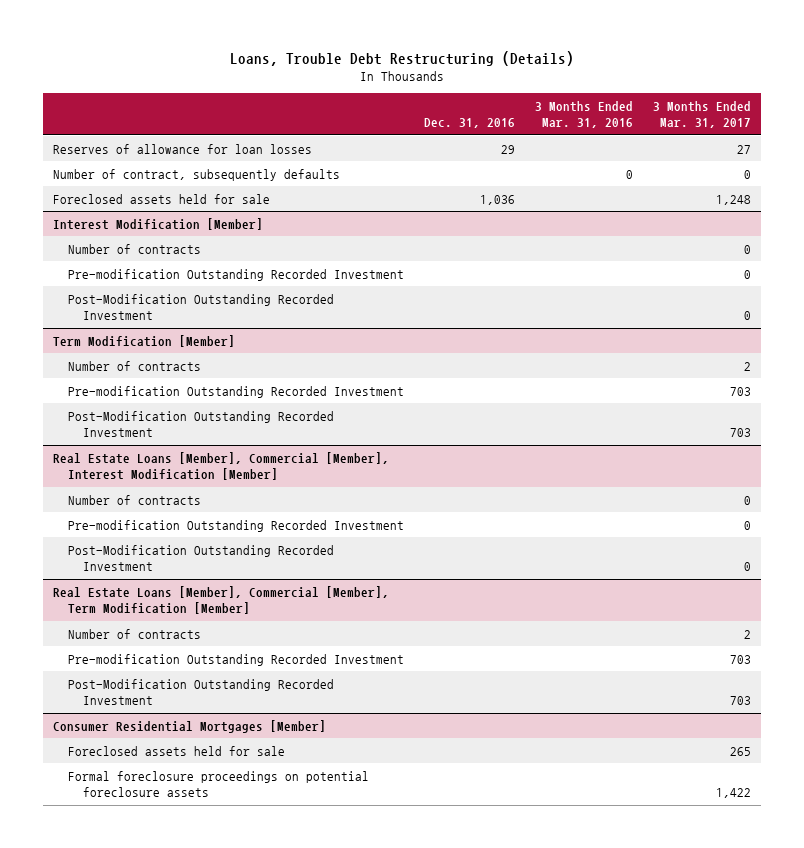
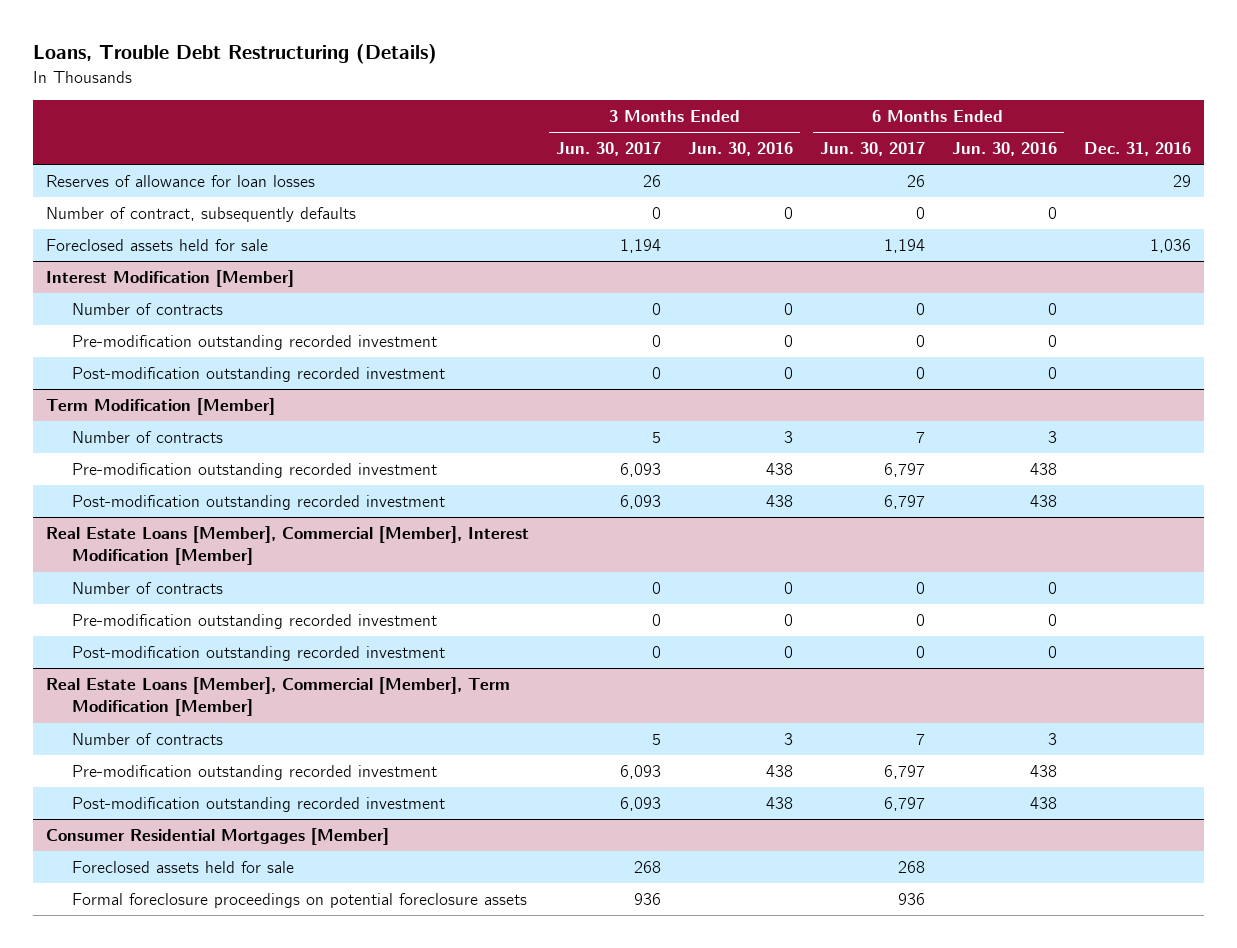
- | Dec. 31, 2016 | 3 Months Ended Mar. 31, 2016 | 3 Months Ended Mar. 31, 2017
+ | 3 Months Ended Jun. 30, 2017 | 3 Months Ended Jun. 30, 2016 | 6 Months Ended Jun. 30, 2017 | 6 Months Ended Jun. 30, 2016 | Dec. 31, 2016
@ Interest Modification [Member]
- Pre-modification Outstanding Recorded Investment | | | 0
- Post-Modification Outstanding Recorded Investment | | | 0
+ Pre-modification outstanding recorded investment | 0 | 0 | 0 | 0 |
+ Post-modification outstanding recorded investment | 0 | 0 | 0 | 0 |
@ Term Modification [Member]
- Pre-modification Outstanding Recorded Investment | | | 703
- Post-Modification Outstanding Recorded Investment | | | 703
+ Pre-modification outstanding recorded investment | 6,093 | 438 | 6,797 | 438 |
+ Post-modification outstanding recorded investment | 6,093 | 438 | 6,797 | 438 |
@ Real Estate Loans [Member], Commercial [Member], Interest Modification [Member]
- Pre-modification Outstanding Recorded Investment | | | 0
- Post-Modification Outstanding Recorded Investment | | | 0
+ Pre-modification outstanding recorded investment | 0 | 0 | 0 | 0 |
+ Post-modification outstanding recorded investment | 0 | 0 | 0 | 0 |
@ Real Estate Loans [Member], Commercial [Member], Term Modification [Member]
- Pre-modification Outstanding Recorded Investment | | | 703
- Post-Modification Outstanding Recorded Investment | | | 703
+ Pre-modification outstanding recorded investment | 6,093 | 438 | 6,797 | 438 |
+ Post-modification outstanding recorded investment | 6,093 | 438 | 6,797 | 438 |

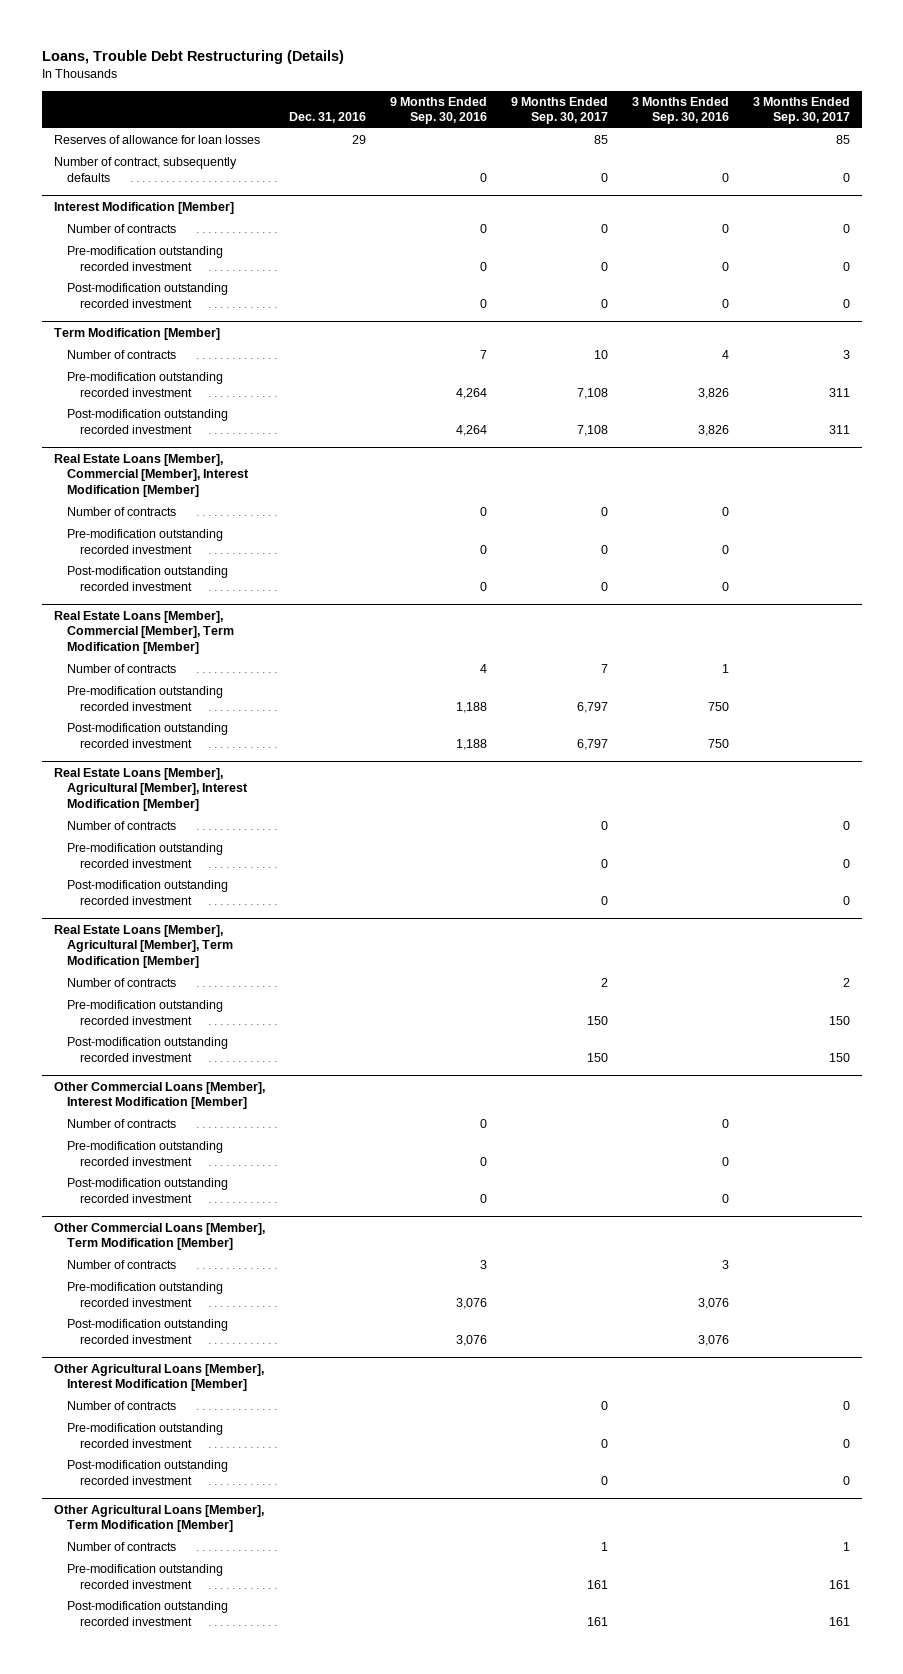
- | 3 Months Ended Jun. 30, 2017 | 3 Months Ended Jun. 30, 2016 | 6 Months Ended Jun. 30, 2017 | 6 Months Ended Jun. 30, 2016 | Dec. 31, 2016
+ | Dec. 31, 2016 | 9 Months Ended Sep. 30, 2016 | 9 Months Ended Sep. 30, 2017 | 3 Months Ended Sep. 30, 2016 | 3 Months Ended Sep. 30, 2017
- Foreclosed assets held for sale | 1,194 | | 1,194 | | 1,036
- Consumer Residential Mortgages [Member]
- Foreclosed assets held for sale | 268 | | 268 | |
- Formal foreclosure proceedings on potential foreclosure assets | 936 | | 936 | |
+ Real Estate Loans [Member], Agricultural [Member], Interest Modification [Member]
+ Number of contracts | | | 0 | | 0
+ Pre-modification outstanding recorded investment | | | 0 | | 0
+ Post-modification outstanding recorded investment | | | 0 | | 0
+ Real Estate Loans [Member], Agricultural [Member], Term Modification [Member]
+ Number of contracts | | | 2 | | 2
+ Pre-modification outstanding recorded investment | | | 150 | | 150
+ Post-modification outstanding recorded investment | | | 150 | | 150
+ Other Commercial Loans [Member], Interest Modification [Member]
+ Number of contracts | | 0 | | 0 |
+ Pre-modification outstanding recorded investment | | 0 | | 0 |
+ Post-modification outstanding recorded investment | | 0 | | 0 |
+ Other Commercial Loans [Member], Term Modification [Member]
+ Number of contracts | | 3 | | 3 |
+ Pre-modification outstanding recorded investment | | 3,076 | | 3,076 |
+ Post-modification outstanding recorded investment | | 3,076 | | 3,076 |
+ Other Agricultural Loans [Member], Interest Modification [Member]
+ Number of contracts | | | 0 | | 0
+ Pre-modification outstanding recorded investment | | | 0 | | 0
+ Post-modification outstanding recorded investment | | | 0 | | 0
+ Other Agricultural Loans [Member], Term Modification [Member]
+ Number of contracts | | | 1 | | 1
+ Pre-modification outstanding recorded investment | | | 161 | | 161
+ Post-modification outstanding recorded investment | | | 161 | | 161

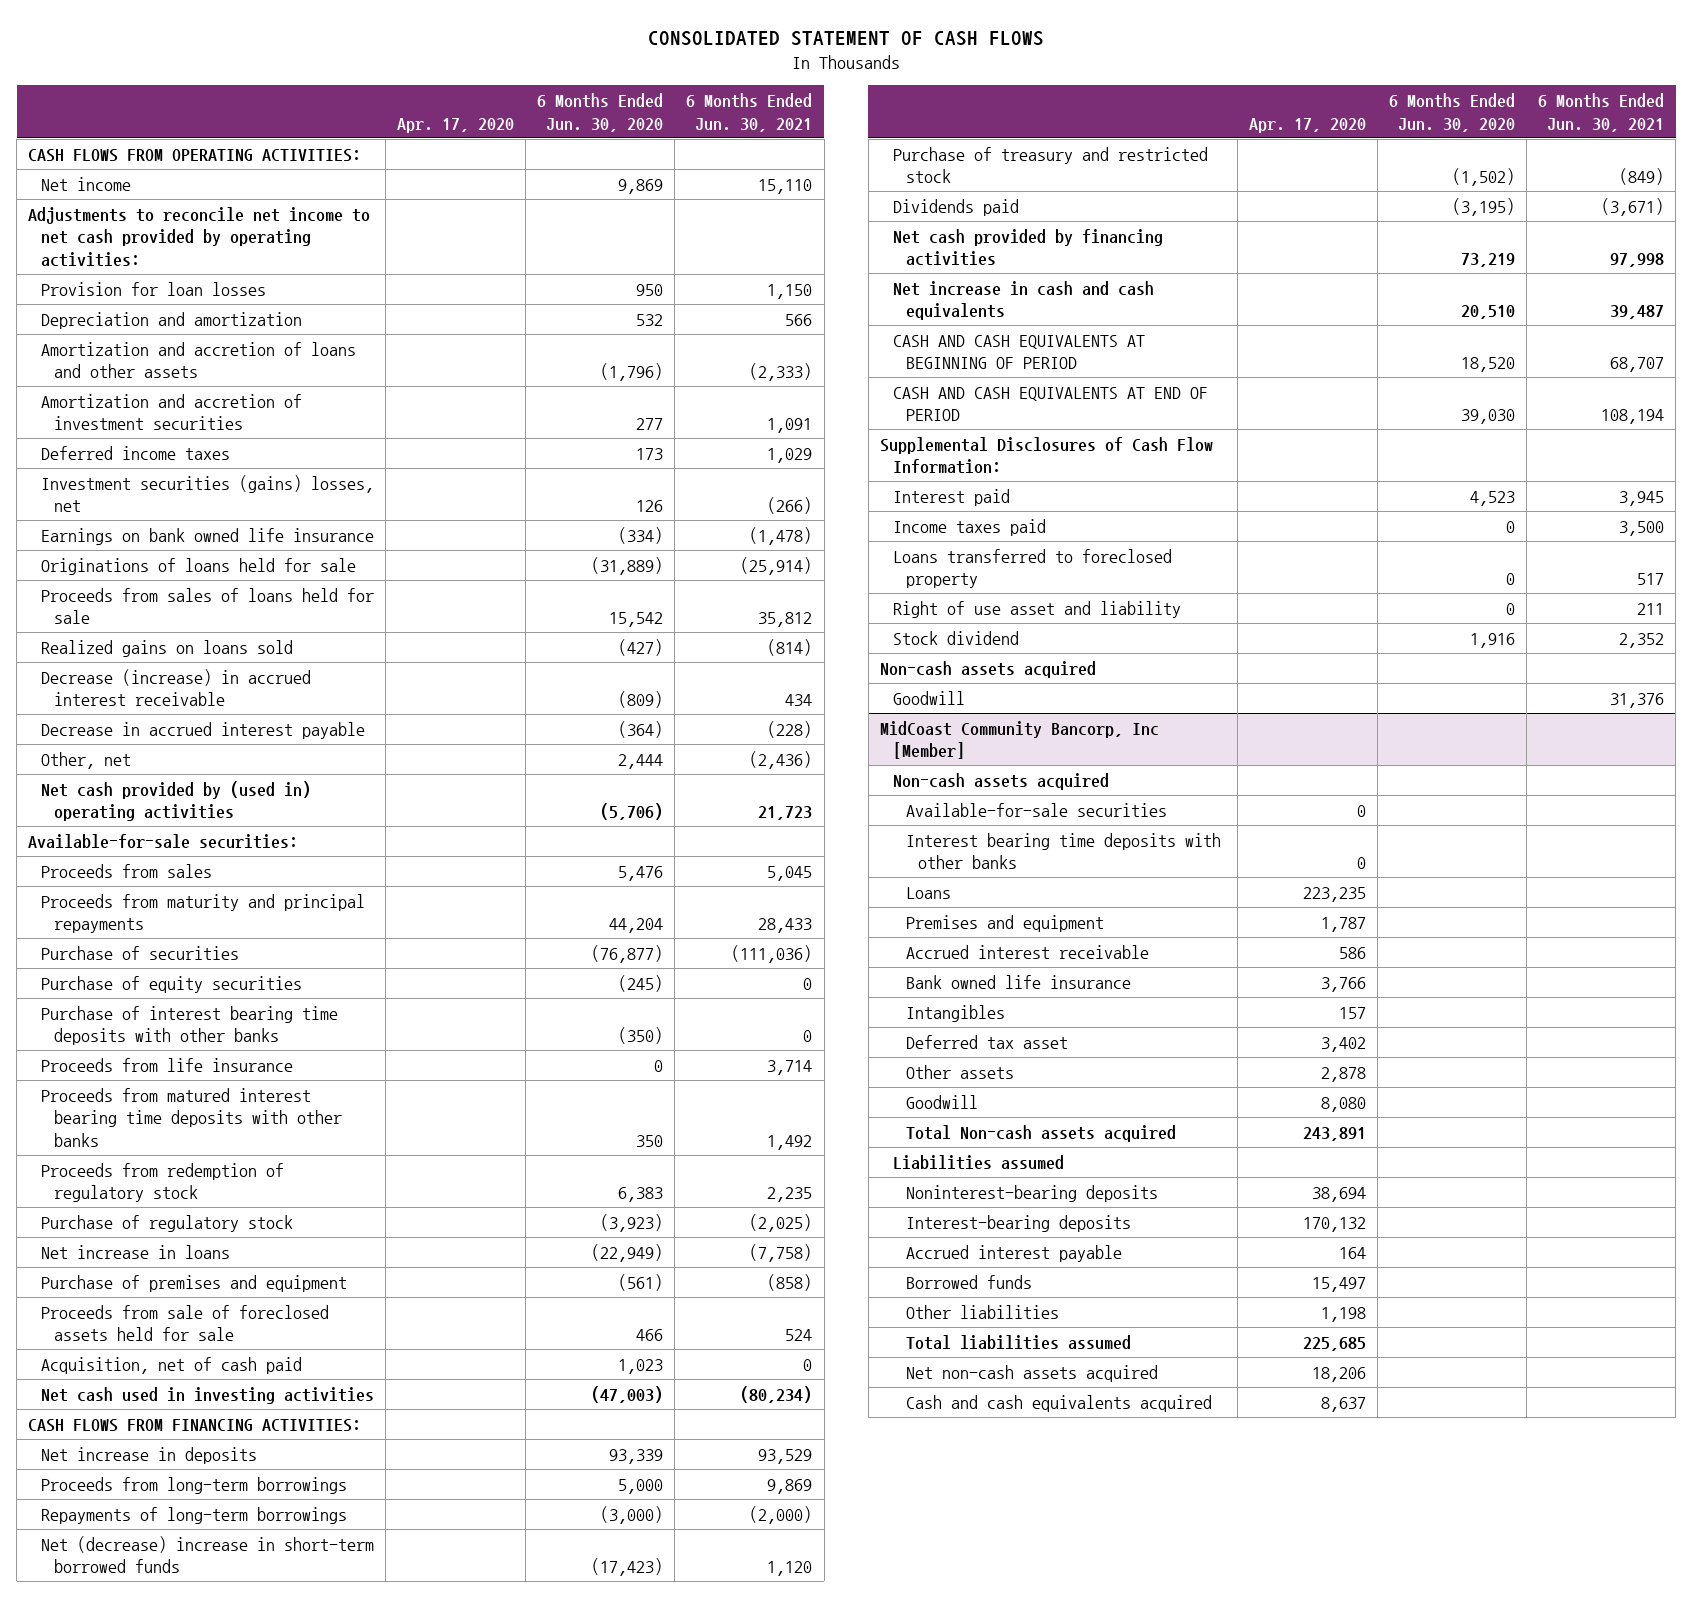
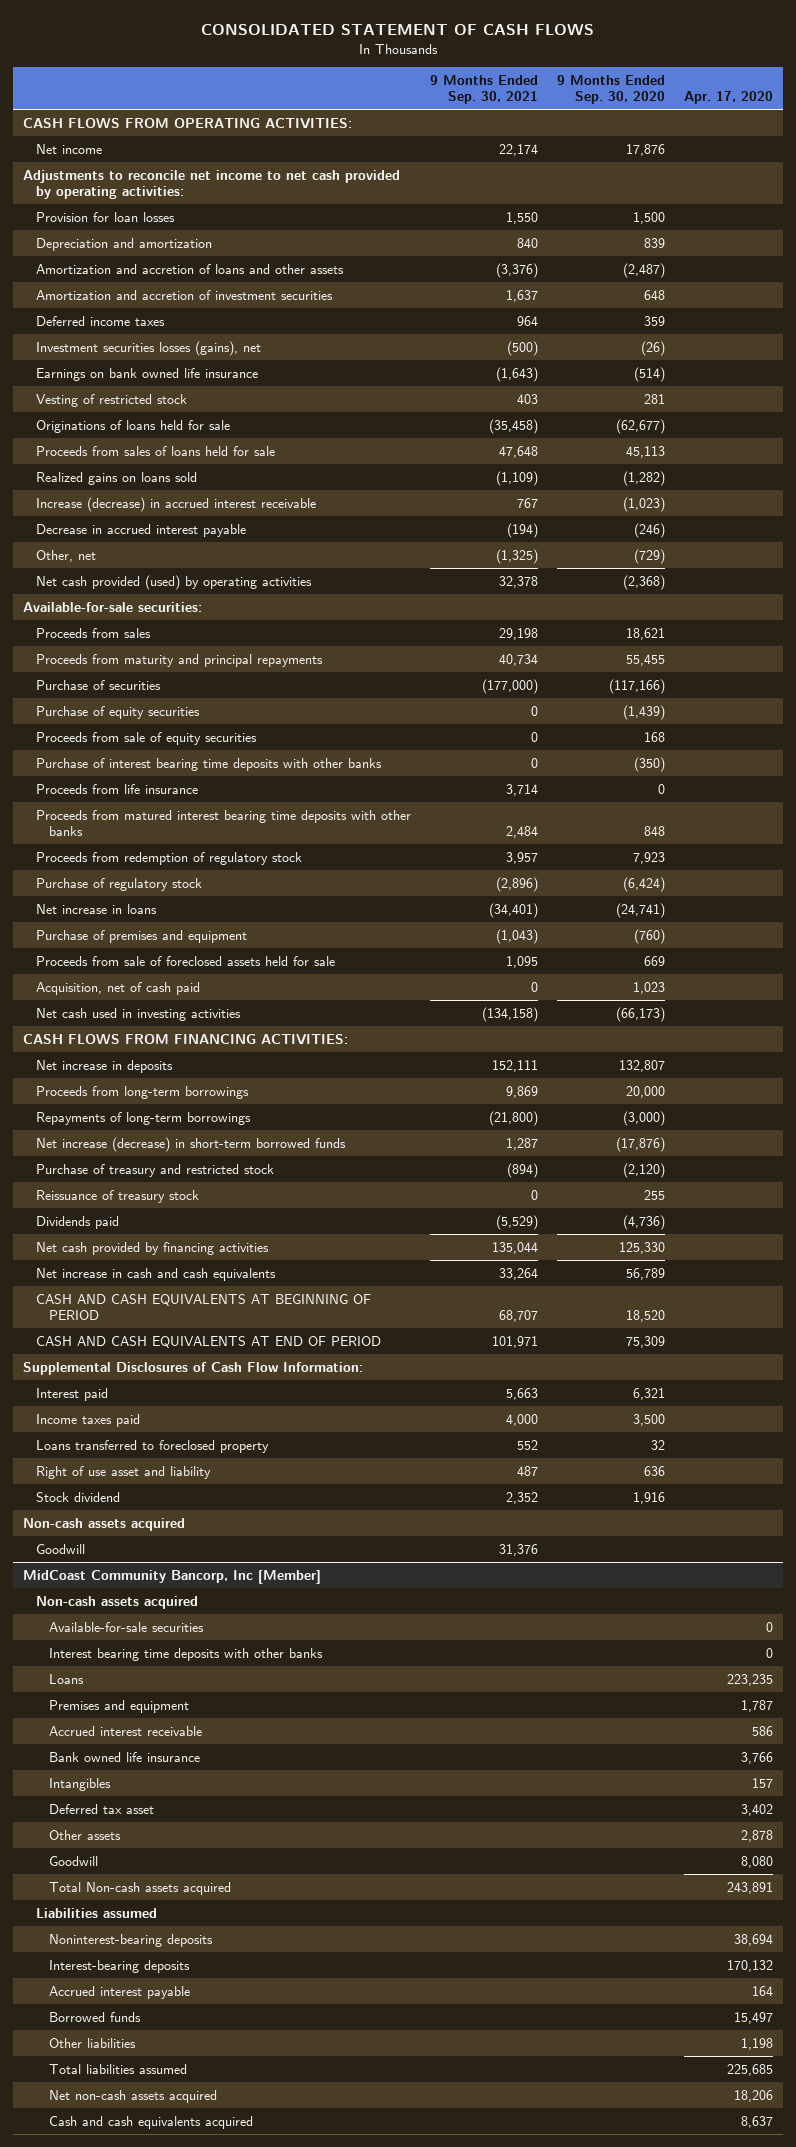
- | Apr. 17, 2020 | 6 Months Ended Jun. 30, 2020 | 6 Months Ended Jun. 30, 2021
+ | 9 Months Ended Sep. 30, 2021 | 9 Months Ended Sep. 30, 2020 | Apr. 17, 2020
- Investment securities (gains) losses, net | | 126 | (266)
+ Investment securities losses (gains), net | (500) | (26) |
+ Vesting of restricted stock | 403 | 281 |
- Decrease (increase) in accrued interest receivable | | (809) | 434
+ Increase (decrease) in accrued interest receivable | 767 | (1,023) |
- Net cash provided by (used in) operating activities | | (5,706) | 21,723
+ Net cash provided (used) by operating activities | 32,378 | (2,368) |
+ Proceeds from sale of equity securities | 0 | 168 |
- Net (decrease) increase in short-term borrowed funds | | (17,423) | 1,120
+ Net increase (decrease) in short-term borrowed funds | 1,287 | (17,876) |
+ Reissuance of treasury stock | 0 | 255 |

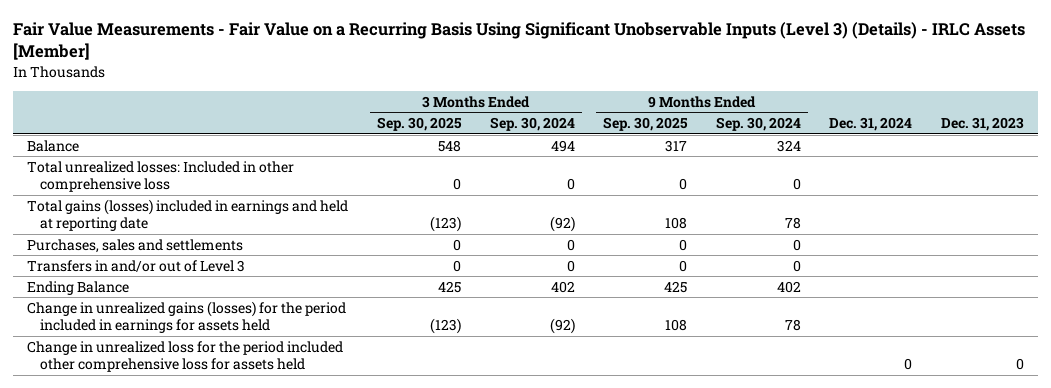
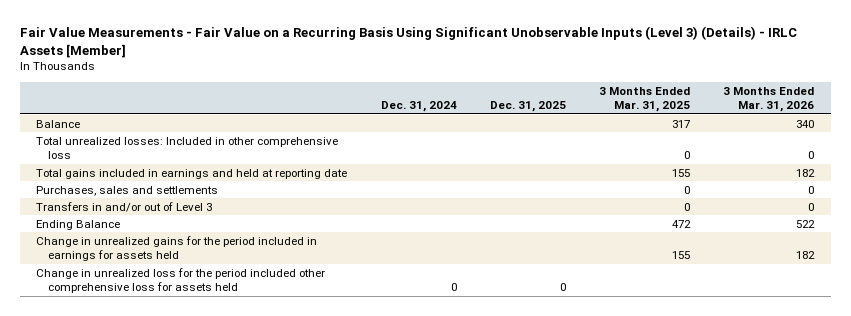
- | 3 Months Ended Sep. 30, 2025 | 3 Months Ended Sep. 30, 2024 | 9 Months Ended Sep. 30, 2025 | 9 Months Ended Sep. 30, 2024 | Dec. 31, 2024 | Dec. 31, 2023
+ | Dec. 31, 2024 | Dec. 31, 2025 | 3 Months Ended Mar. 31, 2025 | 3 Months Ended Mar. 31, 2026
- Total gains (losses) included in earnings and held at reporting date | (123) | (92) | 108 | 78 | |
+ Total gains included in earnings and held at reporting date | | | 155 | 182
- Change in unrealized gains (losses) for the period included in earnings for assets held | (123) | (92) | 108 | 78 | |
+ Change in unrealized gains for the period included in earnings for assets held | | | 155 | 182

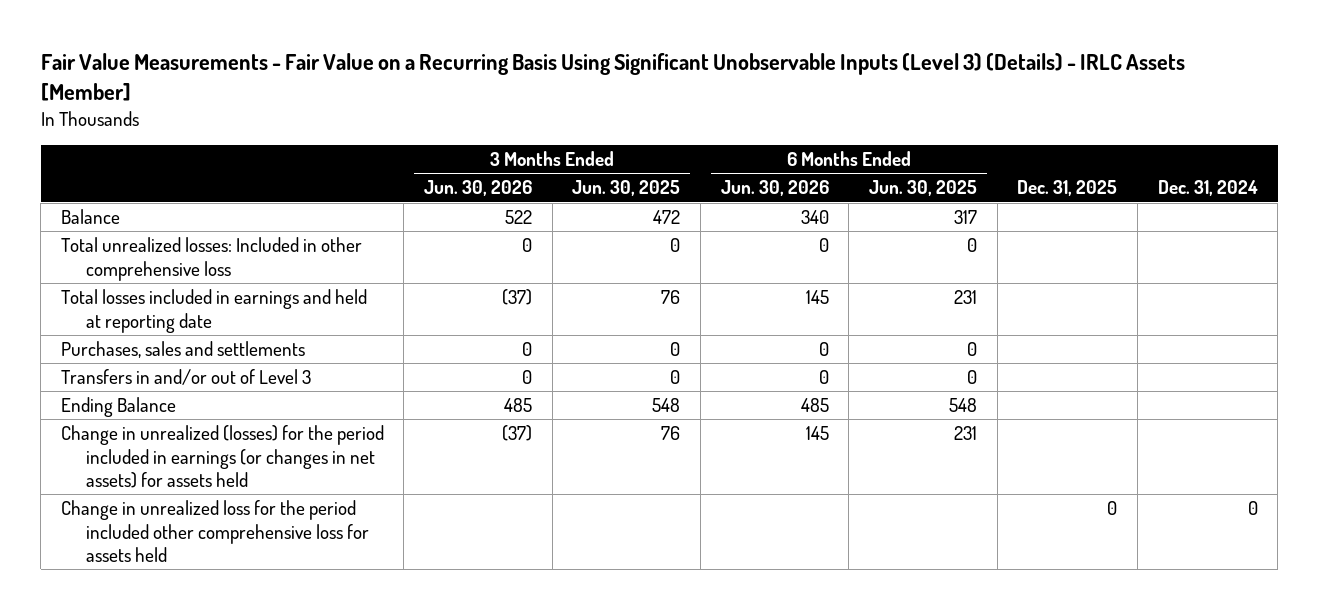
- | Dec. 31, 2024 | Dec. 31, 2025 | 3 Months Ended Mar. 31, 2025 | 3 Months Ended Mar. 31, 2026
+ | 3 Months Ended Jun. 30, 2026 | 3 Months Ended Jun. 30, 2025 | 6 Months Ended Jun. 30, 2026 | 6 Months Ended Jun. 30, 2025 | Dec. 31, 2025 | Dec. 31, 2024
- Total gains included in earnings and held at reporting date | | | 155 | 182
+ Total losses included in earnings and held at reporting date | (37) | 76 | 145 | 231 | |
- Change in unrealized gains for the period included in earnings for assets held | | | 155 | 182
+ Change in unrealized (losses) for the period included in earnings (or changes in net assets) for assets held | (37) | 76 | 145 | 231 | |

